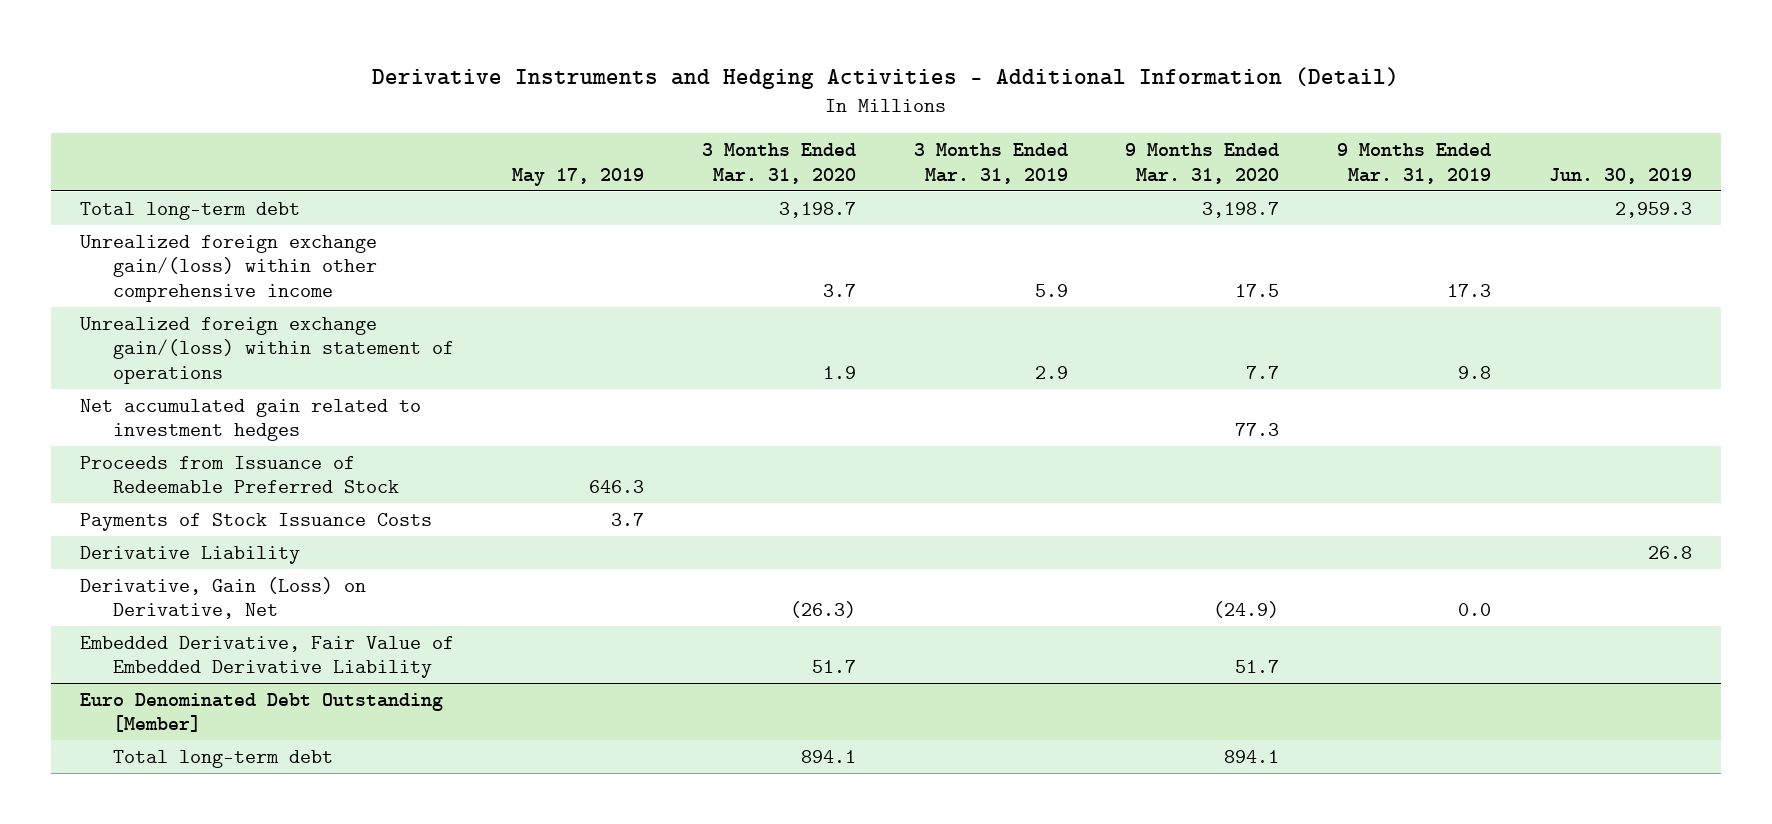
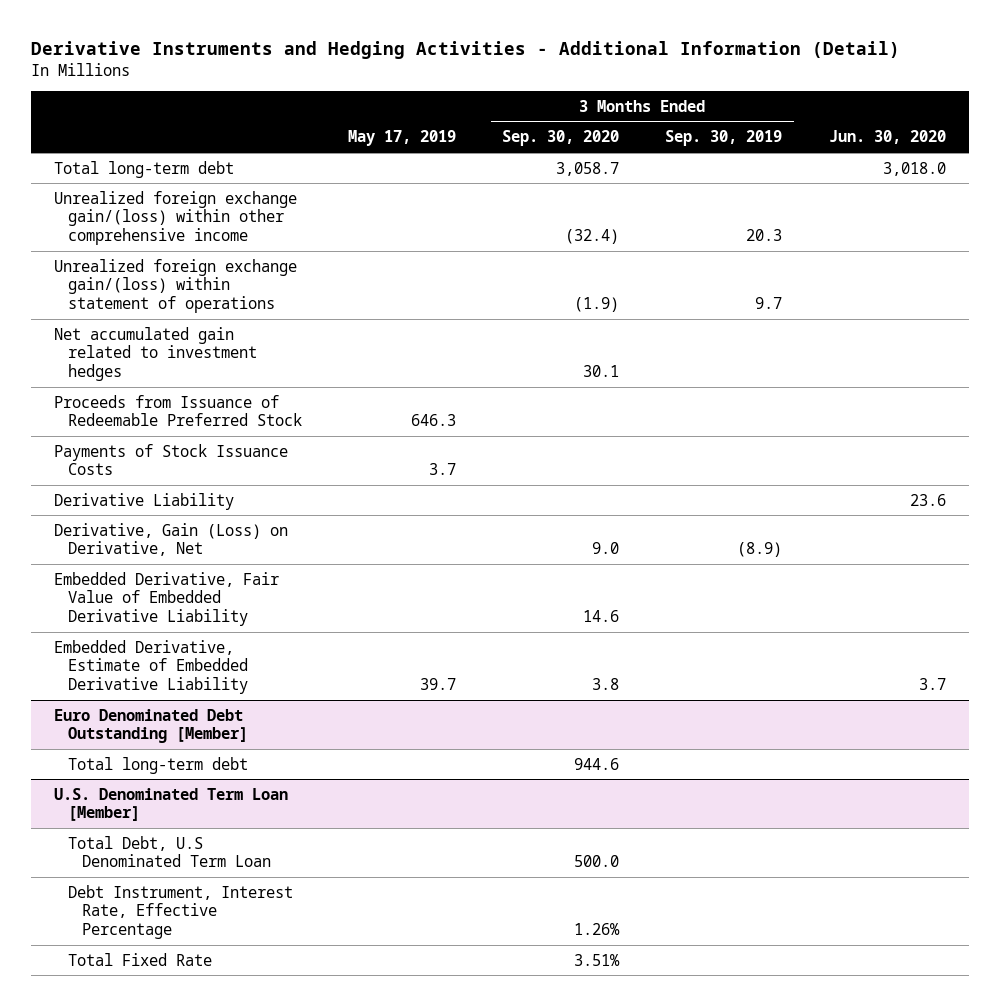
- | May 17, 2019 | 3 Months Ended Mar. 31, 2020 | 3 Months Ended Mar. 31, 2019 | 9 Months Ended Mar. 31, 2020 | 9 Months Ended Mar. 31, 2019 | Jun. 30, 2019
+ | May 17, 2019 | 3 Months Ended Sep. 30, 2020 | 3 Months Ended Sep. 30, 2019 | Jun. 30, 2020
+ Embedded Derivative, Estimate of Embedded Derivative Liability | 39.7 | 3.8 | | 3.7
+ U.S. Denominated Term Loan [Member]
+ Total Debt, U.S Denominated Term Loan | | 500.0 | |
+ Debt Instrument, Interest Rate, Effective Percentage | | 1.26% | |
+ Total Fixed Rate | | 3.51% | |

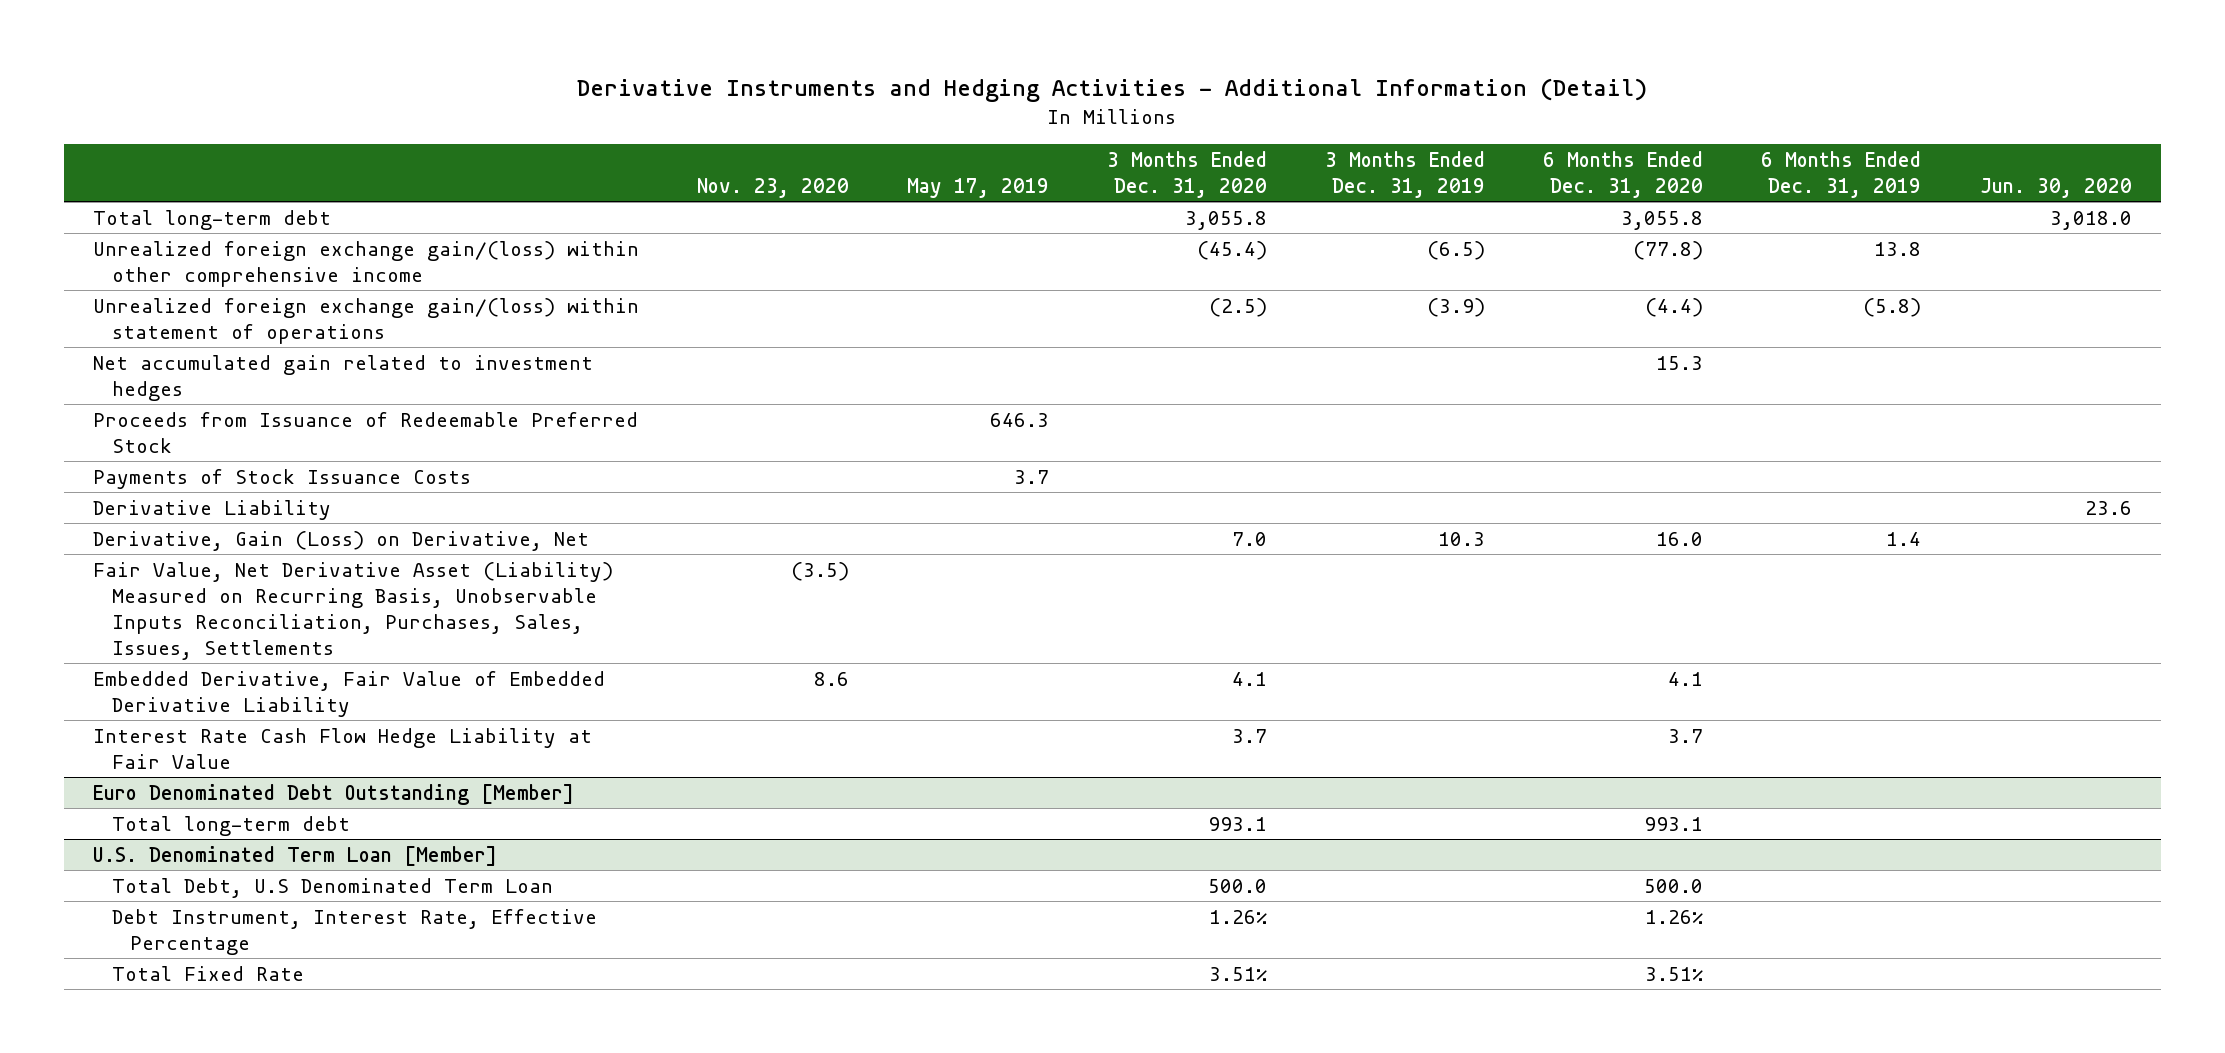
- | May 17, 2019 | 3 Months Ended Sep. 30, 2020 | 3 Months Ended Sep. 30, 2019 | Jun. 30, 2020
+ | Nov. 23, 2020 | May 17, 2019 | 3 Months Ended Dec. 31, 2020 | 3 Months Ended Dec. 31, 2019 | 6 Months Ended Dec. 31, 2020 | 6 Months Ended Dec. 31, 2019 | Jun. 30, 2020
+ Fair Value, Net Derivative Asset (Liability) Measured on Recurring Basis, Unobservable Inputs Reconciliation, Purchases, Sales, Issues, Settlements | (3.5) | | | | | |
- Embedded Derivative, Estimate of Embedded Derivative Liability | 39.7 | 3.8 | | 3.7
+ Interest Rate Cash Flow Hedge Liability at Fair Value | | | 3.7 | | 3.7 | |

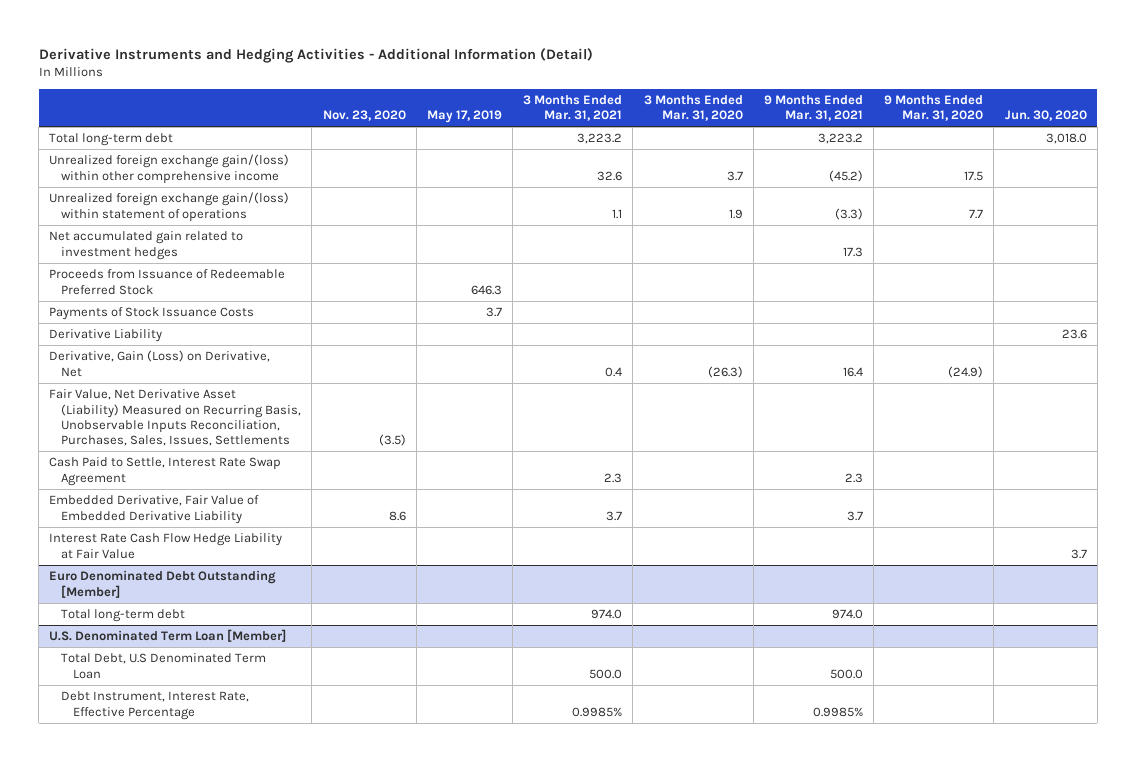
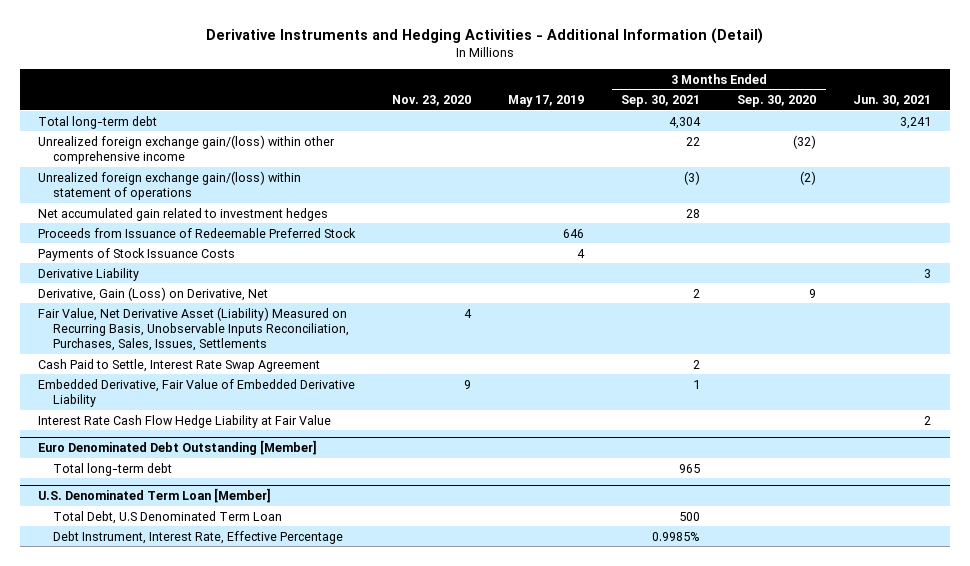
- | Nov. 23, 2020 | May 17, 2019 | 3 Months Ended Mar. 31, 2021 | 3 Months Ended Mar. 31, 2020 | 9 Months Ended Mar. 31, 2021 | 9 Months Ended Mar. 31, 2020 | Jun. 30, 2020
+ | Nov. 23, 2020 | May 17, 2019 | 3 Months Ended Sep. 30, 2021 | 3 Months Ended Sep. 30, 2020 | Jun. 30, 2021
- Proceeds from Issuance of Redeemable Preferred Stock | | 646.3 | | | | |
- Payments of Stock Issuance Costs | | 3.7 | | | | |
+ Proceeds from Issuance of Redeemable Preferred Stock | | 646 | | |
+ Payments of Stock Issuance Costs | | 4 | | |
- Fair Value, Net Derivative Asset (Liability) Measured on Recurring Basis, Unobservable Inputs Reconciliation, Purchases, Sales, Issues, Settlements | (3.5) | | | | | |
+ Fair Value, Net Derivative Asset (Liability) Measured on Recurring Basis, Unobservable Inputs Reconciliation, Purchases, Sales, Issues, Settlements | 4 | | | |
- Embedded Derivative, Fair Value of Embedded Derivative Liability | 8.6 | | 3.7 | | 3.7 | |
+ Embedded Derivative, Fair Value of Embedded Derivative Liability | 9 | | 1 | |

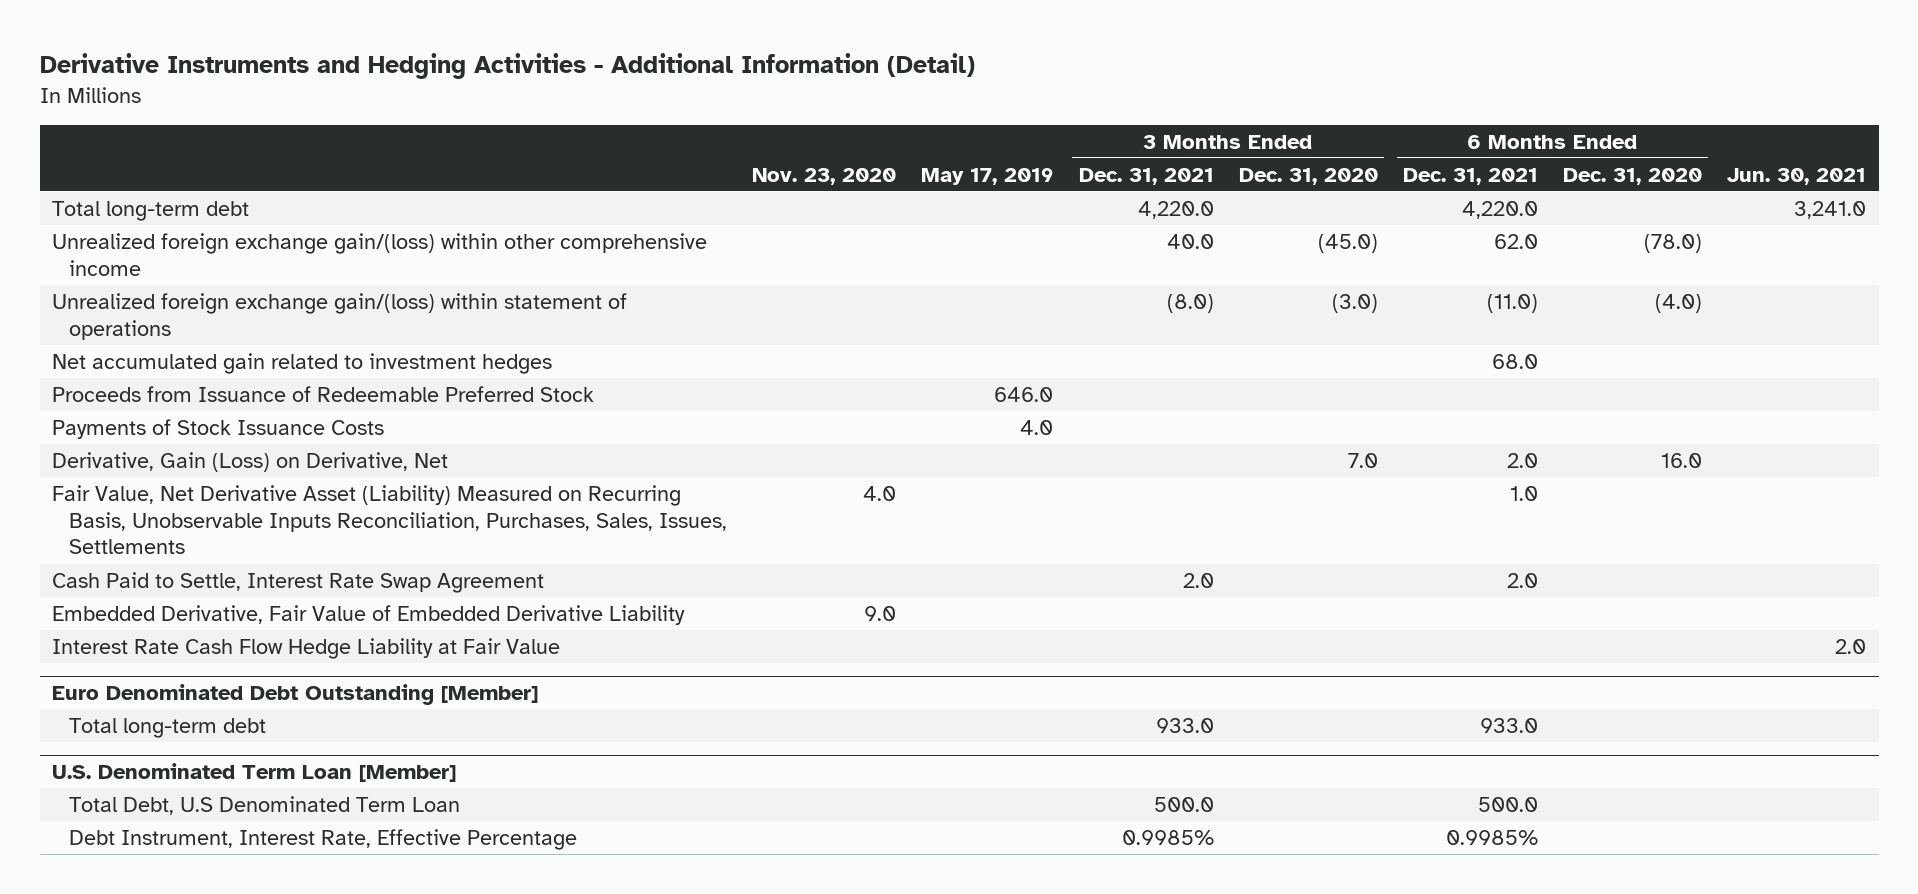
- | Nov. 23, 2020 | May 17, 2019 | 3 Months Ended Sep. 30, 2021 | 3 Months Ended Sep. 30, 2020 | Jun. 30, 2021
+ | Nov. 23, 2020 | May 17, 2019 | 3 Months Ended Dec. 31, 2021 | 3 Months Ended Dec. 31, 2020 | 6 Months Ended Dec. 31, 2021 | 6 Months Ended Dec. 31, 2020 | Jun. 30, 2021
- Total long-term debt | | | 4,304 | | 3,241
+ Total long-term debt | | | 4,220.0 | | 4,220.0 | | 3,241.0
- Proceeds from Issuance of Redeemable Preferred Stock | | 646 | | |
- Payments of Stock Issuance Costs | | 4 | | |
- Derivative Liability | | | | | 3
+ Proceeds from Issuance of Redeemable Preferred Stock | | 646.0 | | | | |
+ Payments of Stock Issuance Costs | | 4.0 | | | | |
- Fair Value, Net Derivative Asset (Liability) Measured on Recurring Basis, Unobservable Inputs Reconciliation, Purchases, Sales, Issues, Settlements | 4 | | | |
+ Fair Value, Net Derivative Asset (Liability) Measured on Recurring Basis, Unobservable Inputs Reconciliation, Purchases, Sales, Issues, Settlements | 4.0 | | | | 1.0 | |
- Embedded Derivative, Fair Value of Embedded Derivative Liability | 9 | | 1 | |
- Interest Rate Cash Flow Hedge Liability at Fair Value | | | | | 2
+ Embedded Derivative, Fair Value of Embedded Derivative Liability | 9.0 | | | | | |
+ Interest Rate Cash Flow Hedge Liability at Fair Value | | | | | | | 2.0

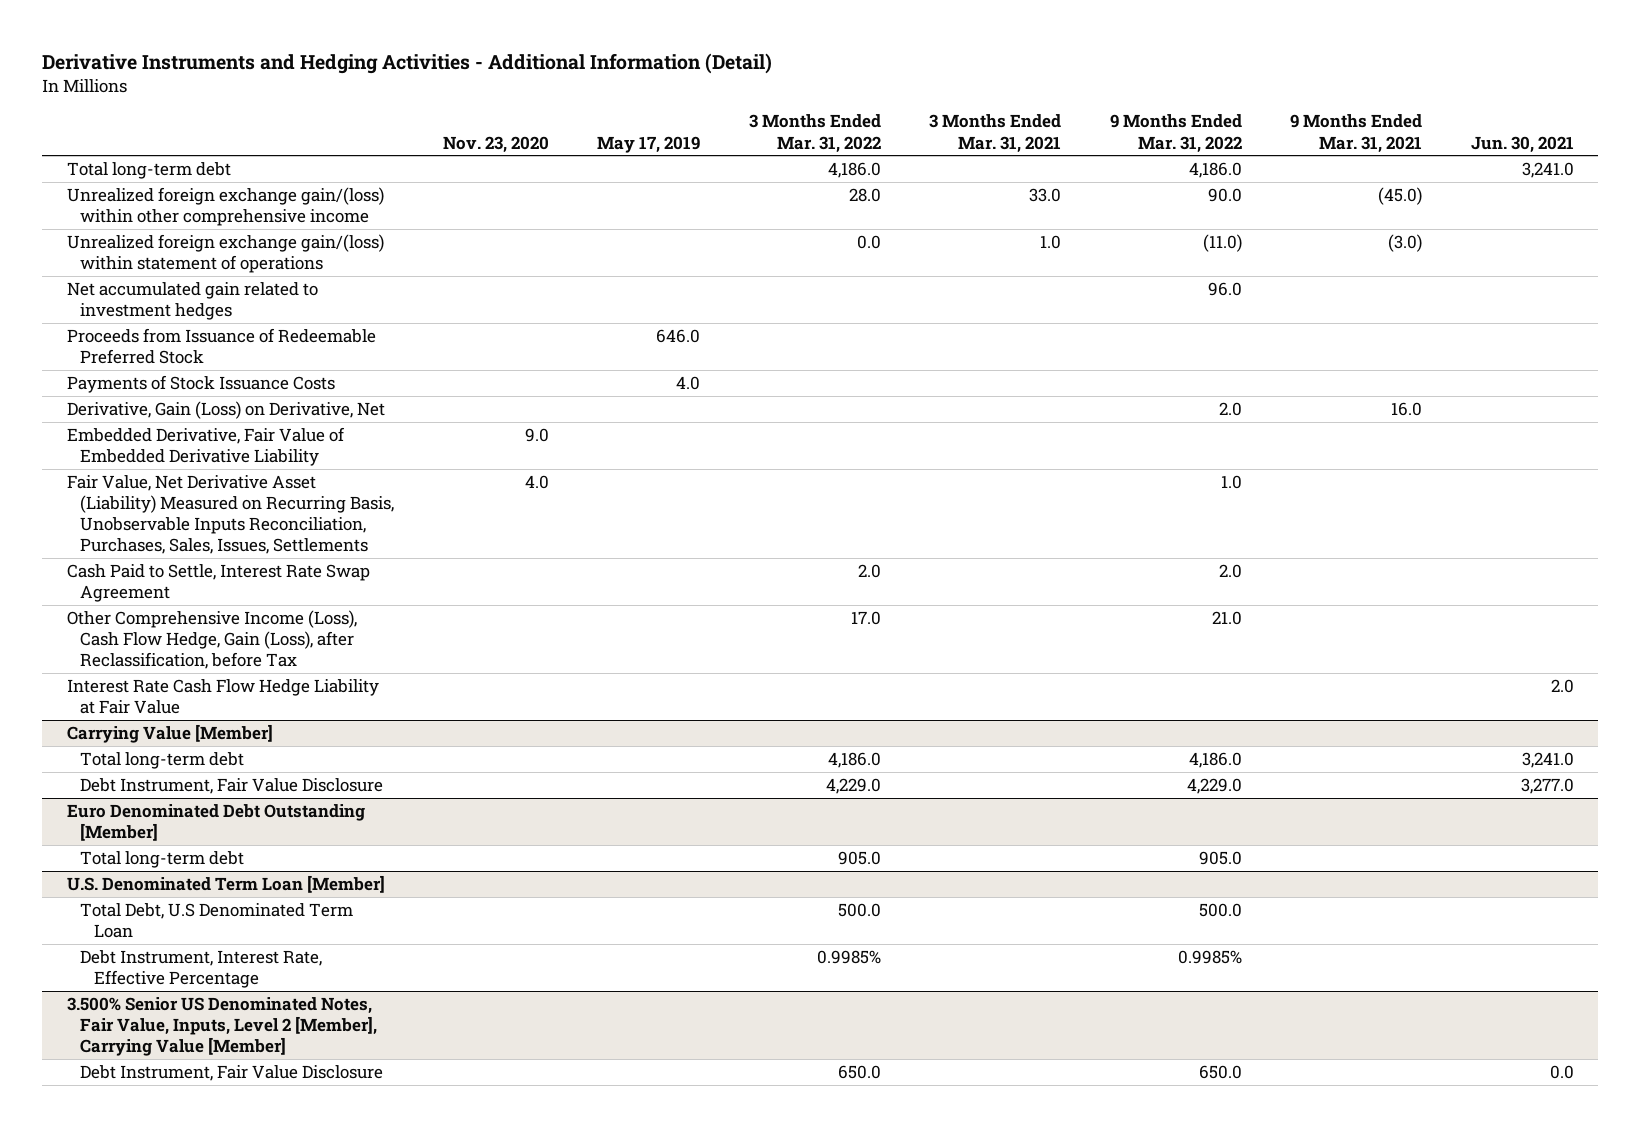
- | Nov. 23, 2020 | May 17, 2019 | 3 Months Ended Dec. 31, 2021 | 3 Months Ended Dec. 31, 2020 | 6 Months Ended Dec. 31, 2021 | 6 Months Ended Dec. 31, 2020 | Jun. 30, 2021
+ | Nov. 23, 2020 | May 17, 2019 | 3 Months Ended Mar. 31, 2022 | 3 Months Ended Mar. 31, 2021 | 9 Months Ended Mar. 31, 2022 | 9 Months Ended Mar. 31, 2021 | Jun. 30, 2021
moved up: Embedded Derivative, Fair Value of Embedded Derivative Liability | 9.0 | | | | | |
+ Other Comprehensive Income (Loss), Cash Flow Hedge, Gain (Loss), after Reclassification, before Tax | | | 17.0 | | 21.0 | |
+ Carrying Value [Member]
+ Total long-term debt | | | 4,186.0 | | 4,186.0 | | 3,241.0
+ Debt Instrument, Fair Value Disclosure | | | 4,229.0 | | 4,229.0 | | 3,277.0
+ 3.500% Senior US Denominated Notes, Fair Value, Inputs, Level 2 [Member], Carrying Value [Member]
+ Debt Instrument, Fair Value Disclosure | | | 650.0 | | 650.0 | | 0.0

